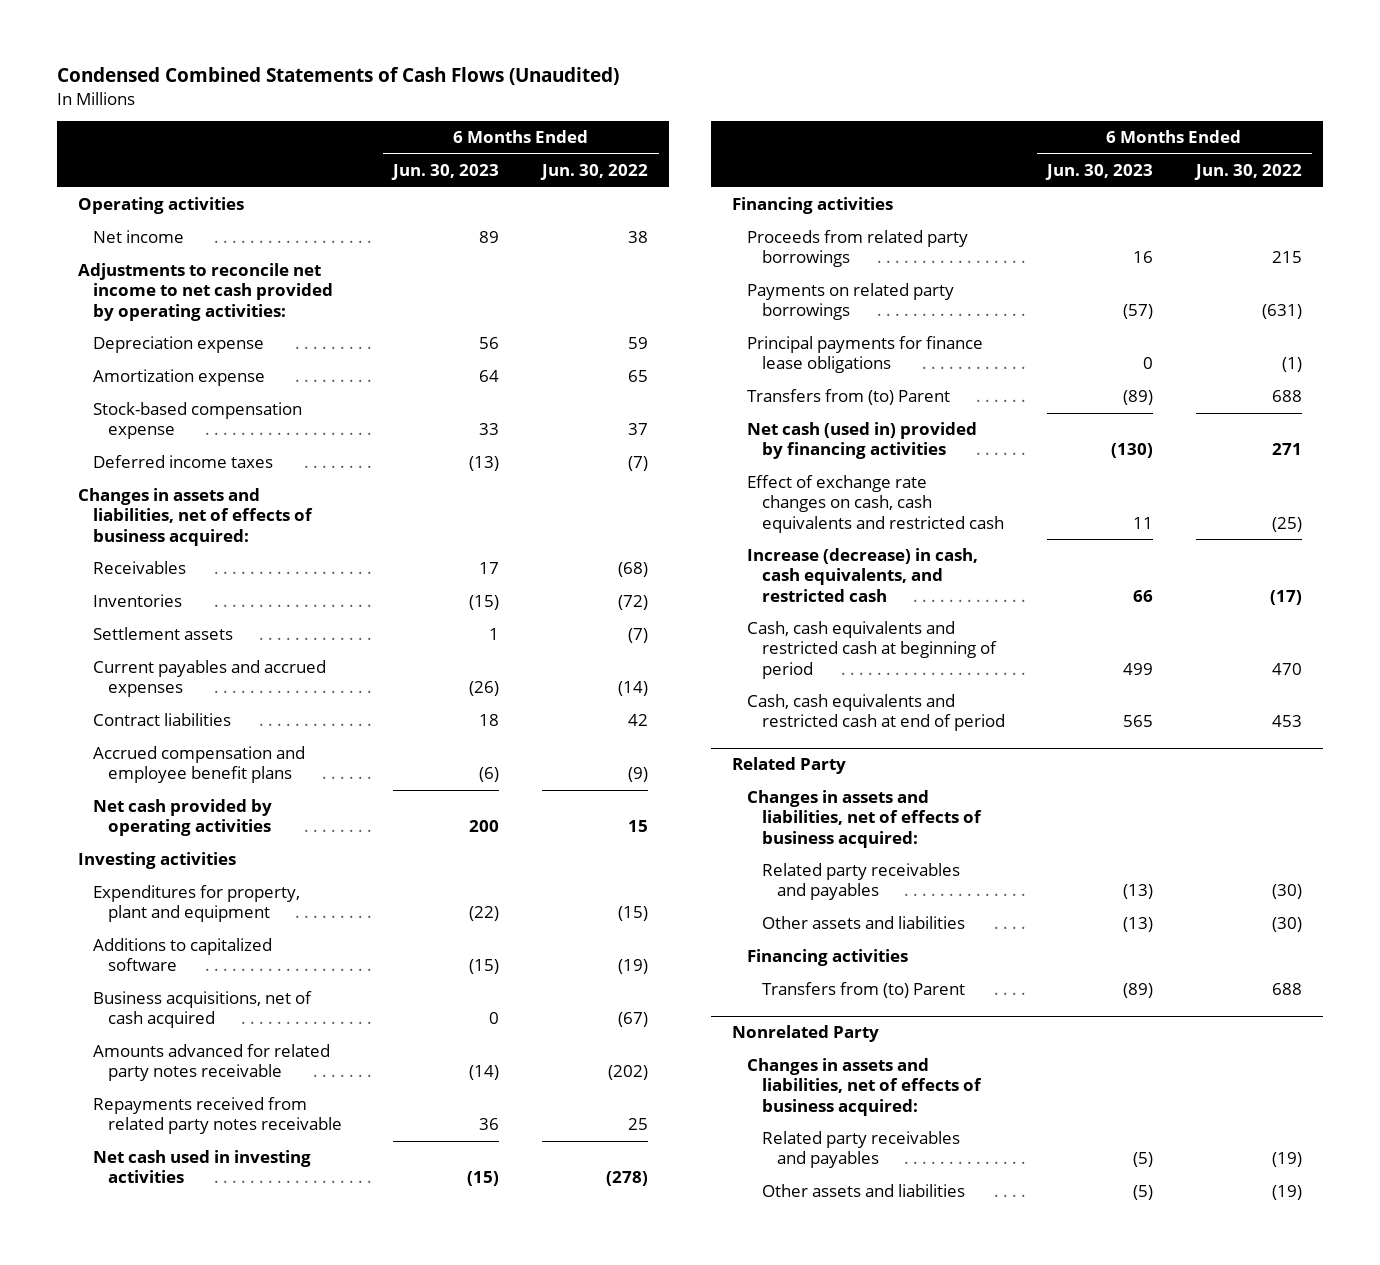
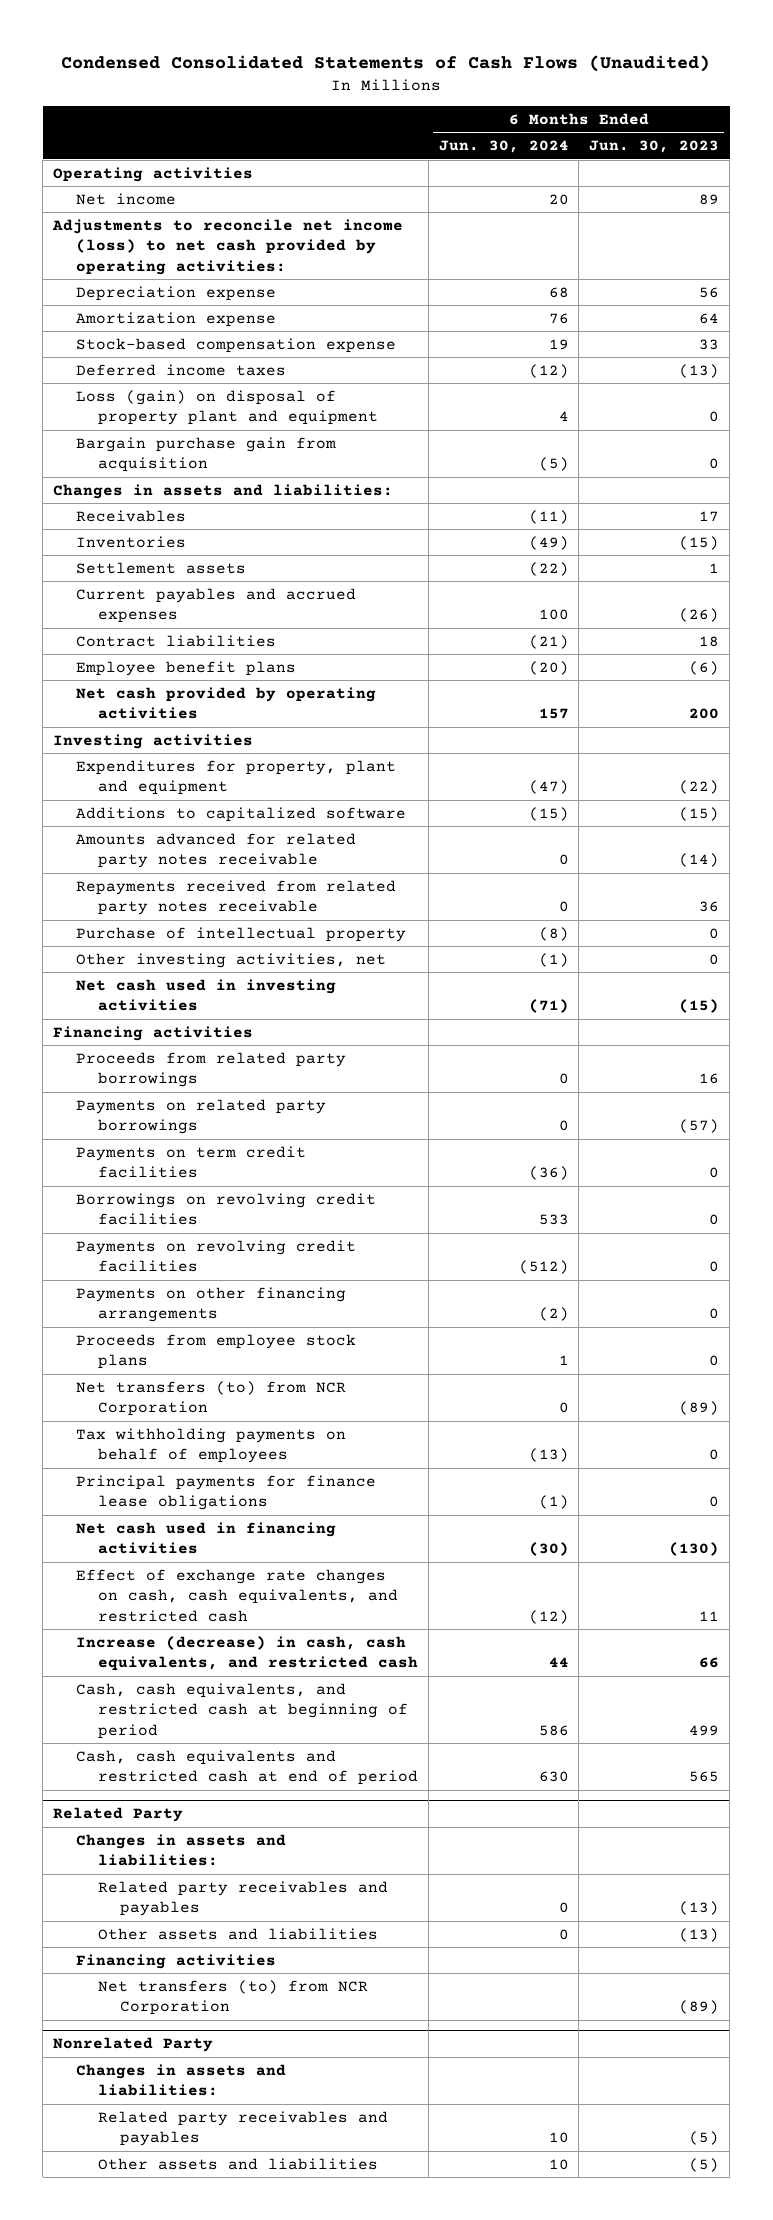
- Condensed Combined Statements of Cash Flows (Unaudited)
+ Condensed Consolidated Statements of Cash Flows (Unaudited)
- | 6 Months Ended Jun. 30, 2023 | 6 Months Ended Jun. 30, 2022
+ | 6 Months Ended Jun. 30, 2024 | 6 Months Ended Jun. 30, 2023
- Adjustments to reconcile net income to net cash provided by operating activities:
+ Adjustments to reconcile net income (loss) to net cash provided by operating activities:
- Changes in assets and liabilities, net of effects of business acquired:
+ Loss (gain) on disposal of property plant and equipment | 4 | 0
+ Bargain purchase gain from acquisition | (5) | 0
+ Changes in assets and liabilities:
- Accrued compensation and employee benefit plans | (6) | (9)
+ Employee benefit plans | (20) | (6)
- Business acquisitions, net of cash acquired | 0 | (67)
+ Purchase of intellectual property | (8) | 0
+ Other investing activities, net | (1) | 0
+ Payments on term credit facilities | (36) | 0
+ Borrowings on revolving credit facilities | 533 | 0
+ Payments on revolving credit facilities | (512) | 0
+ Payments on other financing arrangements | (2) | 0
+ Proceeds from employee stock plans | 1 | 0
+ Net transfers (to) from NCR Corporation | 0 | (89)
+ Tax withholding payments on behalf of employees | (13) | 0
- Transfers from (to) Parent | (89) | 688
- Net cash (used in) provided by financing activities | (130) | 271
- Effect of exchange rate changes on cash, cash equivalents and restricted cash | 11 | (25)
+ Net cash used in financing activities | (30) | (130)
+ Effect of exchange rate changes on cash, cash equivalents, and restricted cash | (12) | 11
- Cash, cash equivalents and restricted cash at beginning of period | 499 | 470
+ Cash, cash equivalents, and restricted cash at beginning of period | 586 | 499
@ Related Party
- Changes in assets and liabilities, net of effects of business acquired:
+ Changes in assets and liabilities:
- Transfers from (to) Parent | (89) | 688
+ Net transfers (to) from NCR Corporation | | (89)
@ Nonrelated Party
- Changes in assets and liabilities, net of effects of business acquired:
+ Changes in assets and liabilities:

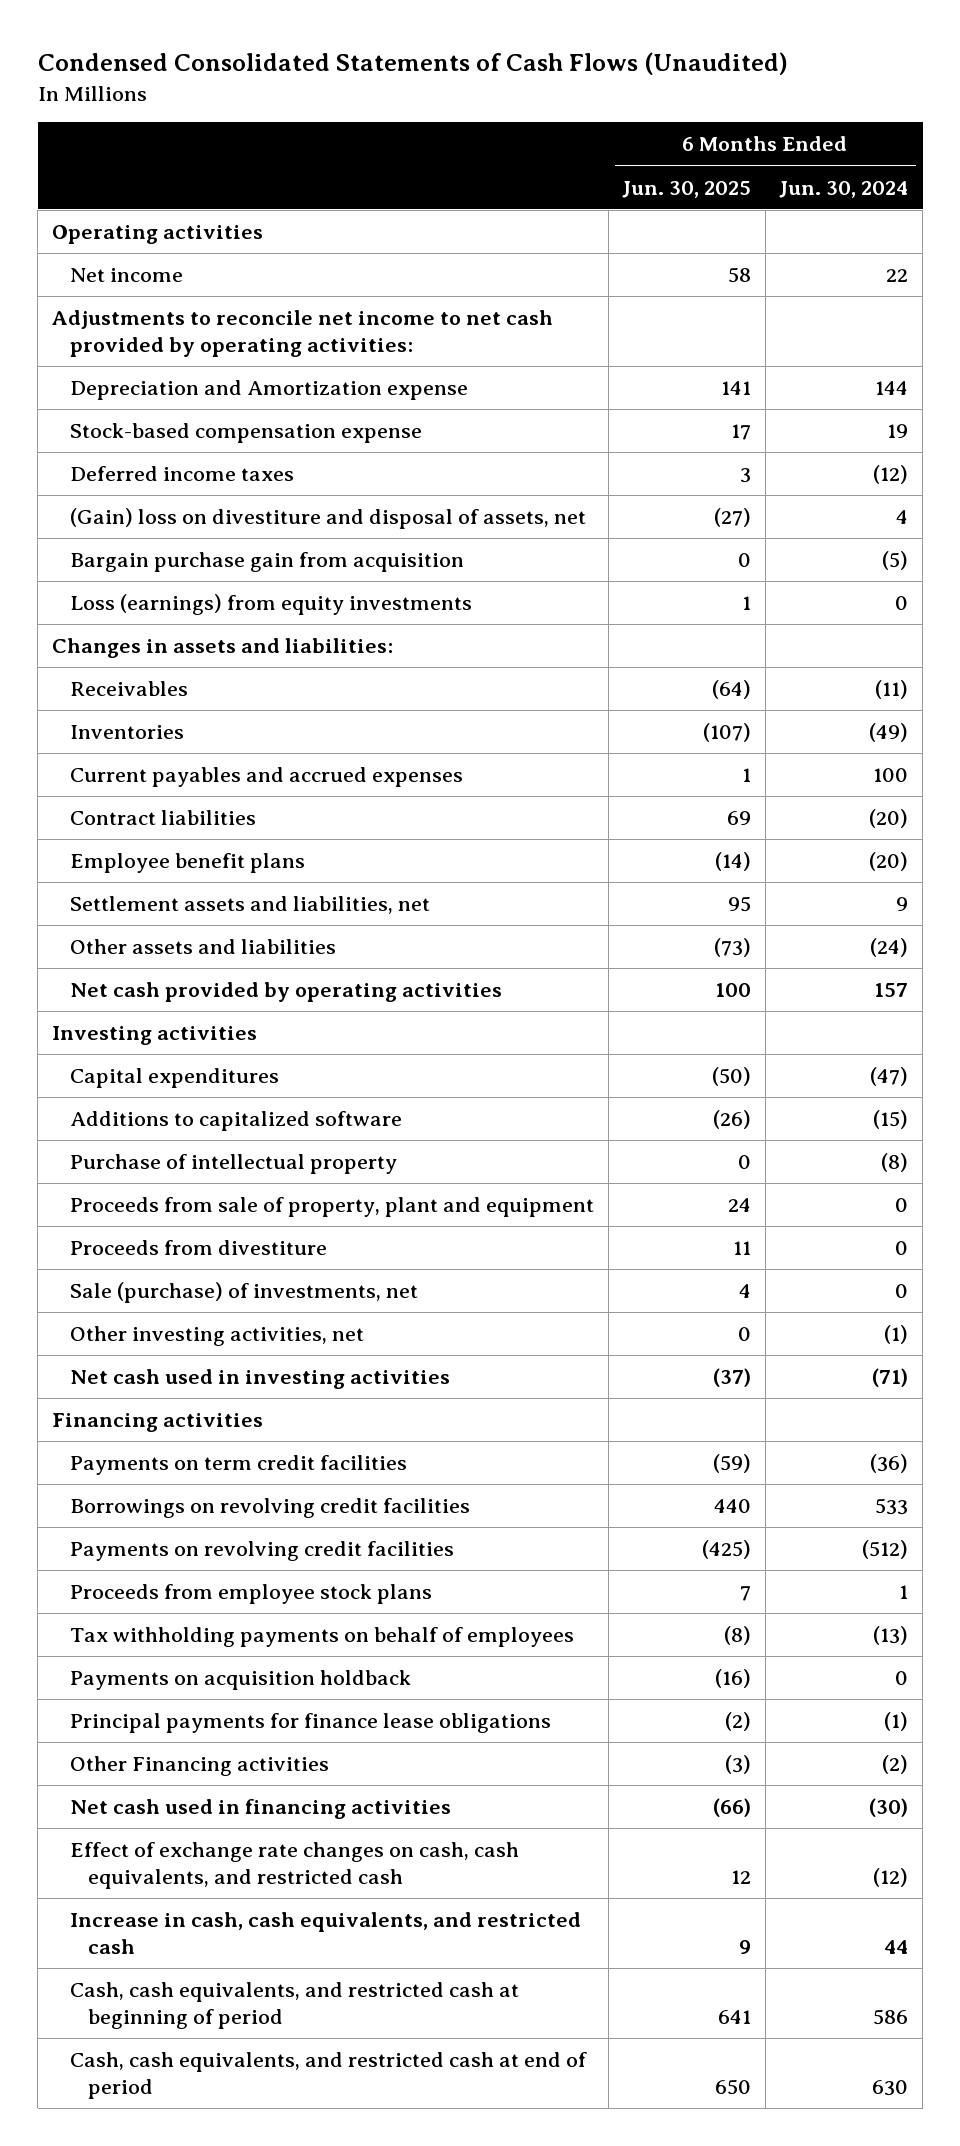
- | 6 Months Ended Jun. 30, 2024 | 6 Months Ended Jun. 30, 2023
+ | 6 Months Ended Jun. 30, 2025 | 6 Months Ended Jun. 30, 2024
- Net income | 20 | 89
- Adjustments to reconcile net income (loss) to net cash provided by operating activities:
- Depreciation expense | 68 | 56
- Amortization expense | 76 | 64
+ Net income | 58 | 22
+ Adjustments to reconcile net income to net cash provided by operating activities:
+ Depreciation and Amortization expense | 141 | 144
- Loss (gain) on disposal of property plant and equipment | 4 | 0
+ (Gain) loss on divestiture and disposal of assets, net | (27) | 4
+ Loss (earnings) from equity investments | 1 | 0
- Settlement assets | (22) | 1
- Contract liabilities | (21) | 18
+ Contract liabilities | 69 | (20)
+ Settlement assets and liabilities, net | 95 | 9
+ Other assets and liabilities | (73) | (24)
- Expenditures for property, plant and equipment | (47) | (22)
+ Capital expenditures | (50) | (47)
- Amounts advanced for related party notes receivable | 0 | (14)
- Repayments received from related party notes receivable | 0 | 36
+ Proceeds from sale of property, plant and equipment | 24 | 0
+ Proceeds from divestiture | 11 | 0
+ Sale (purchase) of investments, net | 4 | 0
- Proceeds from related party borrowings | 0 | 16
- Payments on related party borrowings | 0 | (57)
- Payments on other financing arrangements | (2) | 0
- Net transfers (to) from NCR Corporation | 0 | (89)
+ Payments on acquisition holdback | (16) | 0
+ Other Financing activities | (3) | (2)
- Increase (decrease) in cash, cash equivalents, and restricted cash | 44 | 66
+ Increase in cash, cash equivalents, and restricted cash | 9 | 44
- Cash, cash equivalents and restricted cash at end of period | 630 | 565
- Related Party
- Changes in assets and liabilities:
- Related party receivables and payables | 0 | (13)
- Other assets and liabilities | 0 | (13)
- Financing activities
- Net transfers (to) from NCR Corporation | | (89)
- Nonrelated Party
- Changes in assets and liabilities:
- Related party receivables and payables | 10 | (5)
- Other assets and liabilities | 10 | (5)
+ Cash, cash equivalents, and restricted cash at end of period | 650 | 630

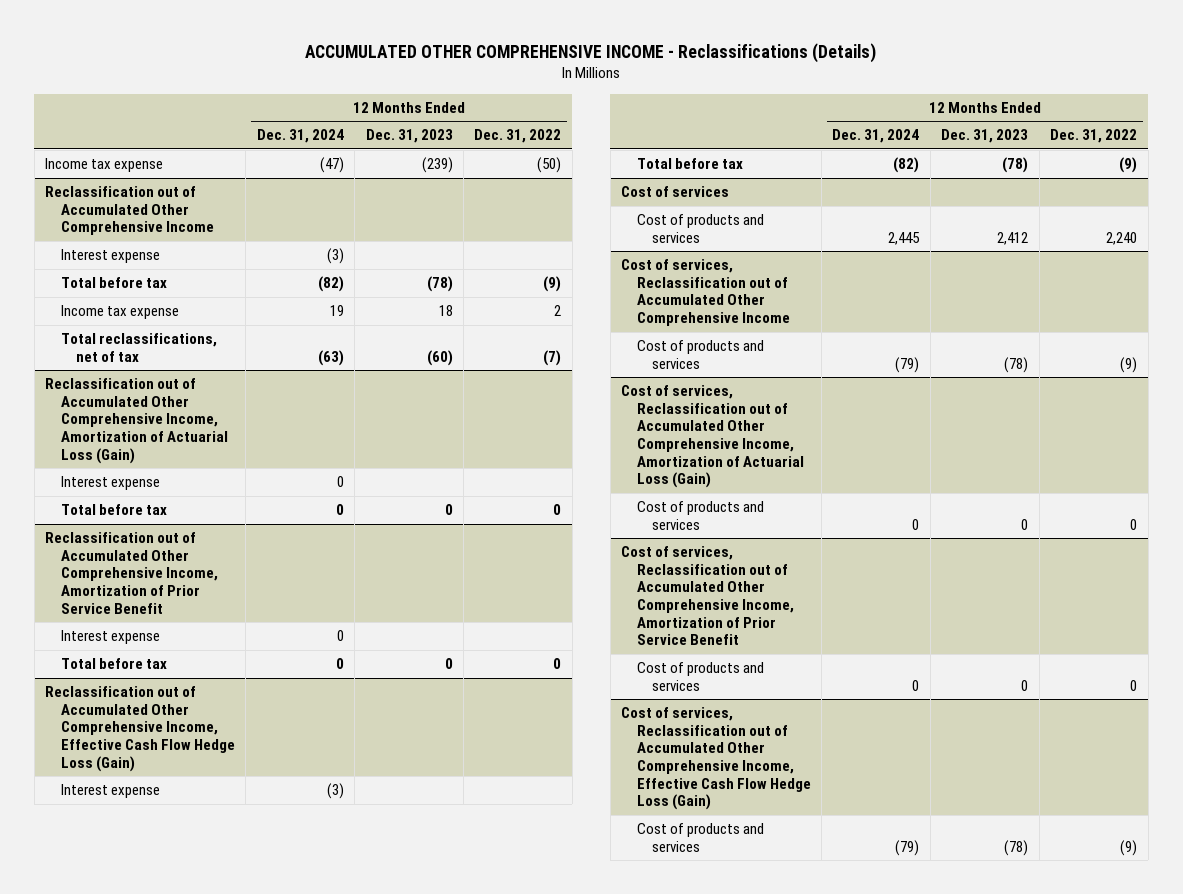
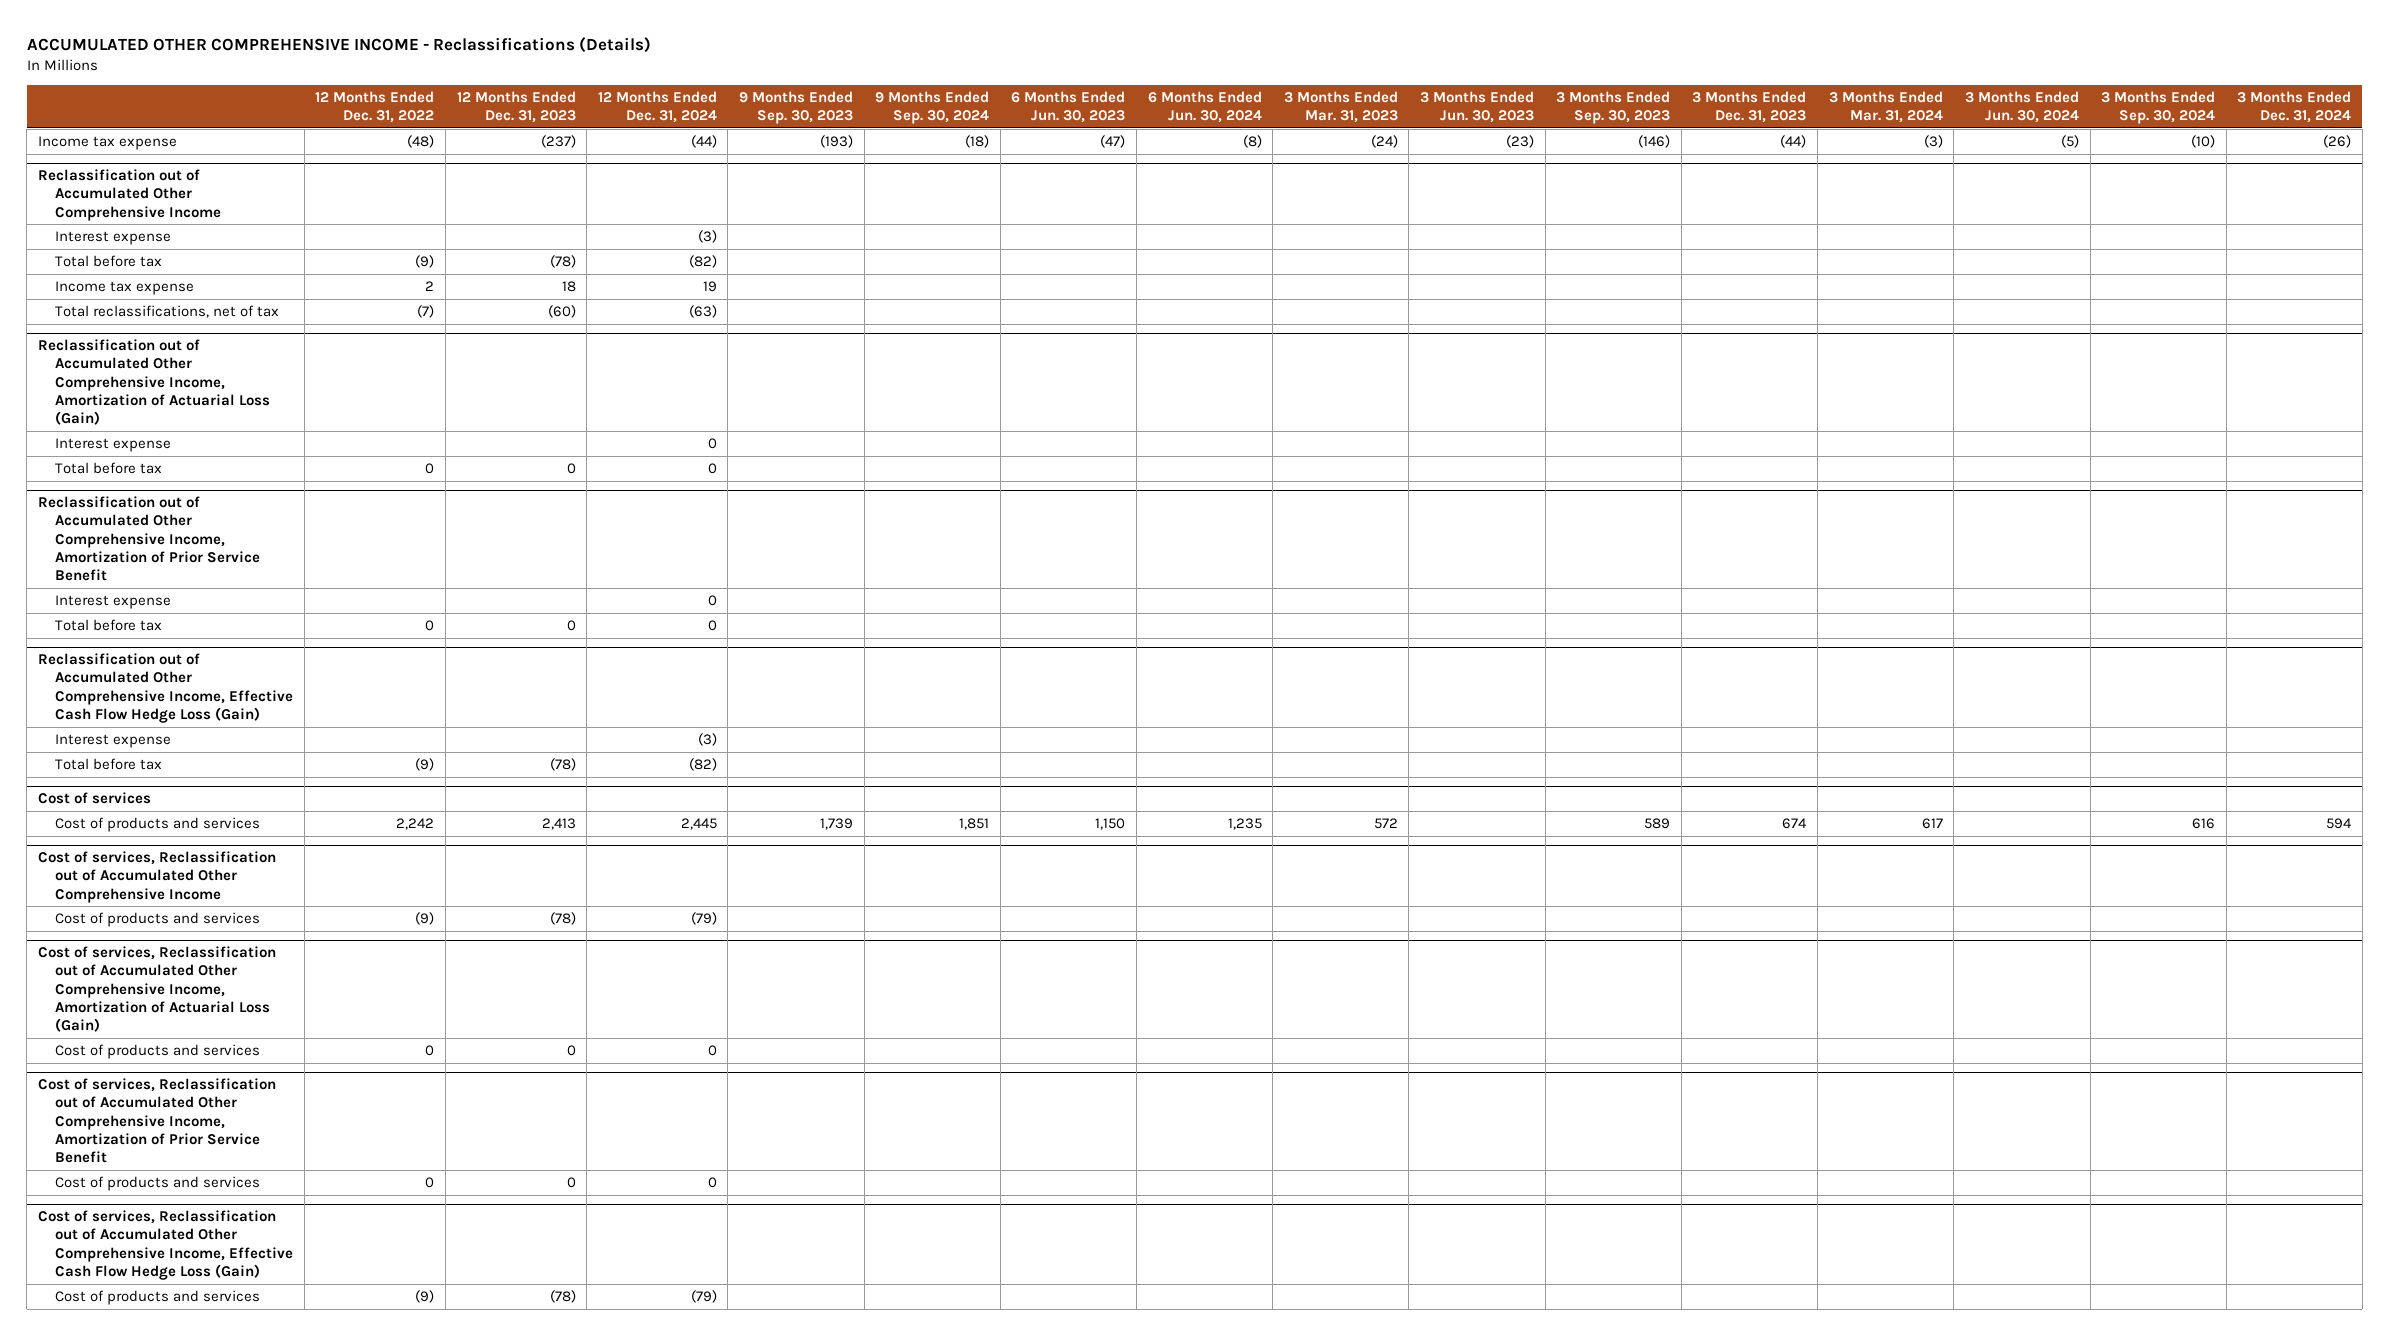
- | 12 Months Ended Dec. 31, 2024 | 12 Months Ended Dec. 31, 2023 | 12 Months Ended Dec. 31, 2022
+ | 12 Months Ended Dec. 31, 2022 | 12 Months Ended Dec. 31, 2023 | 12 Months Ended Dec. 31, 2024 | 9 Months Ended Sep. 30, 2023 | 9 Months Ended Sep. 30, 2024 | 6 Months Ended Jun. 30, 2023 | 6 Months Ended Jun. 30, 2024 | 3 Months Ended Mar. 31, 2023 | 3 Months Ended Jun. 30, 2023 | 3 Months Ended Sep. 30, 2023 | 3 Months Ended Dec. 31, 2023 | 3 Months Ended Mar. 31, 2024 | 3 Months Ended Jun. 30, 2024 | 3 Months Ended Sep. 30, 2024 | 3 Months Ended Dec. 31, 2024
- Income tax expense | (47) | (239) | (50)
+ Income tax expense | (48) | (237) | (44) | (193) | (18) | (47) | (8) | (24) | (23) | (146) | (44) | (3) | (5) | (10) | (26)
@ Cost of services
- Cost of products and services | 2,445 | 2,412 | 2,240
+ Cost of products and services | 2,242 | 2,413 | 2,445 | 1,739 | 1,851 | 1,150 | 1,235 | 572 | | 589 | 674 | 617 | | 616 | 594

